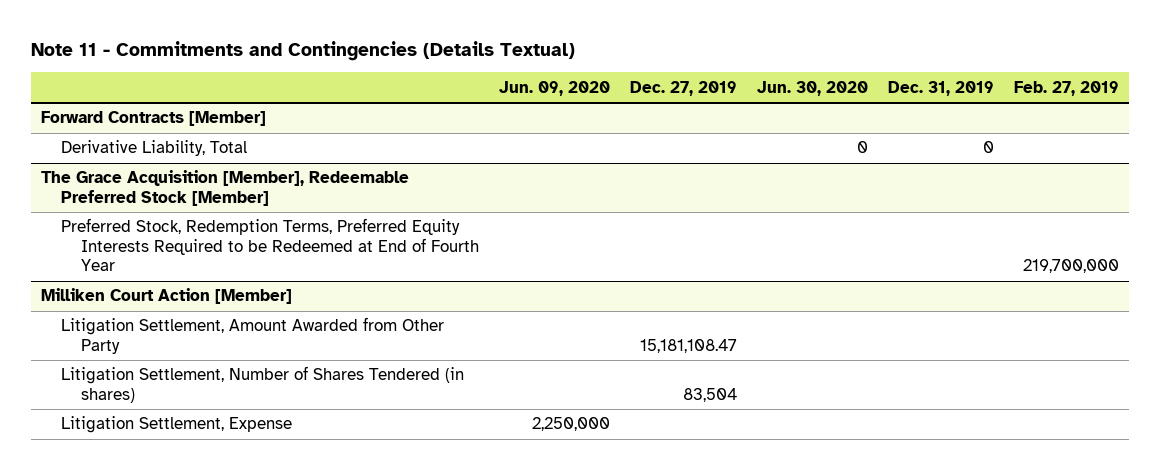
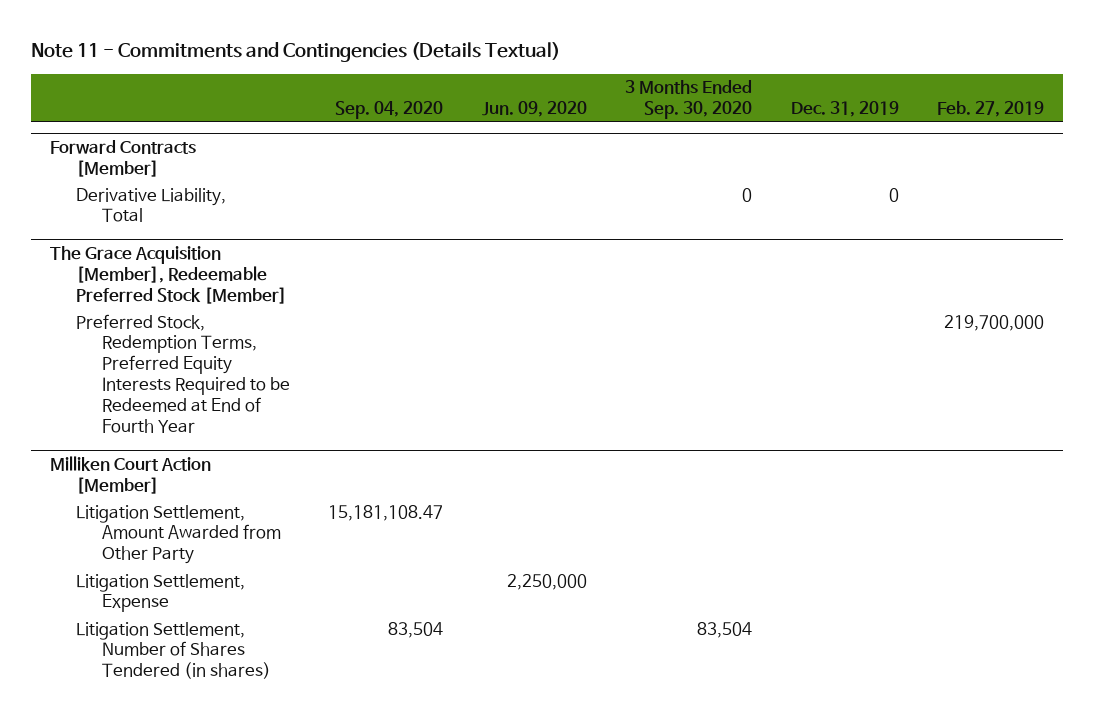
- | Jun. 09, 2020 | Dec. 27, 2019 | Jun. 30, 2020 | Dec. 31, 2019 | Feb. 27, 2019
+ | Sep. 04, 2020 | Jun. 09, 2020 | 3 Months Ended Sep. 30, 2020 | Dec. 31, 2019 | Feb. 27, 2019
@ Milliken Court Action [Member]
moved down: Litigation Settlement, Number of Shares Tendered (in shares) | 83,504 | | 83,504 | |

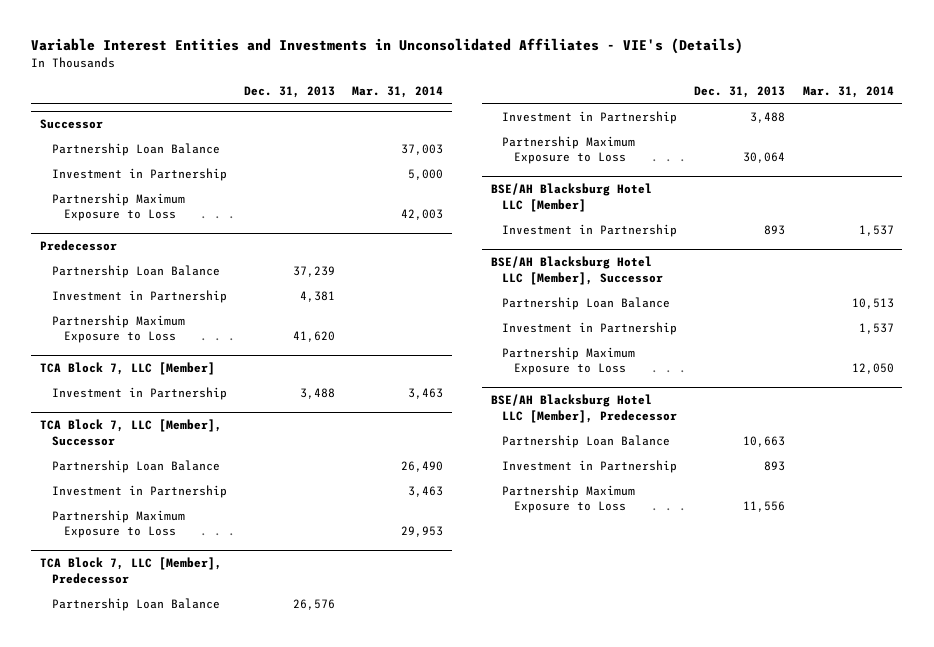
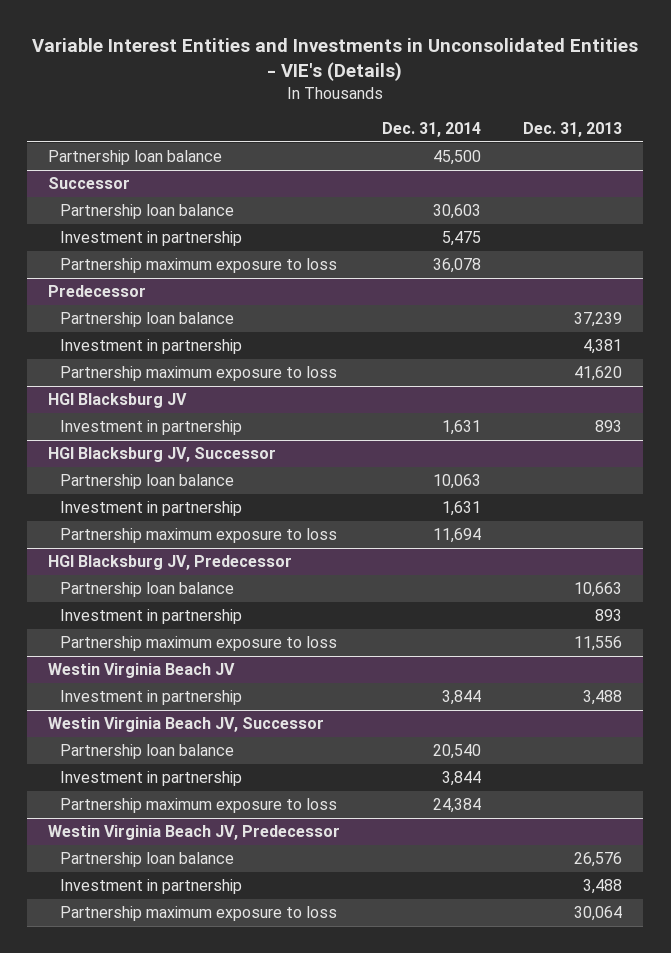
- Variable Interest Entities and Investments in Unconsolidated Affiliates - VIE's (Details)
+ Variable Interest Entities and Investments in Unconsolidated Entities - VIE's (Details)
- | Dec. 31, 2013 | Mar. 31, 2014
+ | Dec. 31, 2014 | Dec. 31, 2013
+ Partnership loan balance | 45,500 |
@ Successor
- Partnership Loan Balance | | 37,003
- Investment in Partnership | | 5,000
- Partnership Maximum Exposure to Loss | | 42,003
+ Partnership loan balance | 30,603 |
+ Investment in partnership | 5,475 |
+ Partnership maximum exposure to loss | 36,078 |
@ Predecessor
- Partnership Loan Balance | 37,239 |
- Investment in Partnership | 4,381 |
- Partnership Maximum Exposure to Loss | 41,620 |
- TCA Block 7, LLC [Member]
- Investment in Partnership | 3,488 | 3,463
- TCA Block 7, LLC [Member], Successor
- Partnership Loan Balance | | 26,490
- Investment in Partnership | | 3,463
- Partnership Maximum Exposure to Loss | | 29,953
- TCA Block 7, LLC [Member], Predecessor
- Partnership Loan Balance | 26,576 |
- Investment in Partnership | 3,488 |
- Partnership Maximum Exposure to Loss | 30,064 |
- BSE/AH Blacksburg Hotel LLC [Member]
- Investment in Partnership | 893 | 1,537
- BSE/AH Blacksburg Hotel LLC [Member], Successor
- Partnership Loan Balance | | 10,513
- Investment in Partnership | | 1,537
- Partnership Maximum Exposure to Loss | | 12,050
- BSE/AH Blacksburg Hotel LLC [Member], Predecessor
- Partnership Loan Balance | 10,663 |
- Investment in Partnership | 893 |
- Partnership Maximum Exposure to Loss | 11,556 |
@ Predecessor
+ Partnership loan balance | | 37,239
+ Investment in partnership | | 4,381
+ Partnership maximum exposure to loss | | 41,620
+ HGI Blacksburg JV
+ Investment in partnership | 1,631 | 893
+ HGI Blacksburg JV, Successor
+ Partnership loan balance | 10,063 |
+ Investment in partnership | 1,631 |
+ Partnership maximum exposure to loss | 11,694 |
+ HGI Blacksburg JV, Predecessor
+ Partnership loan balance | | 10,663
+ Investment in partnership | | 893
+ Partnership maximum exposure to loss | | 11,556
+ Westin Virginia Beach JV
+ Investment in partnership | 3,844 | 3,488
+ Westin Virginia Beach JV, Successor
+ Partnership loan balance | 20,540 |
+ Investment in partnership | 3,844 |
+ Partnership maximum exposure to loss | 24,384 |
+ Westin Virginia Beach JV, Predecessor
+ Partnership loan balance | | 26,576
+ Investment in partnership | | 3,488
+ Partnership maximum exposure to loss | | 30,064

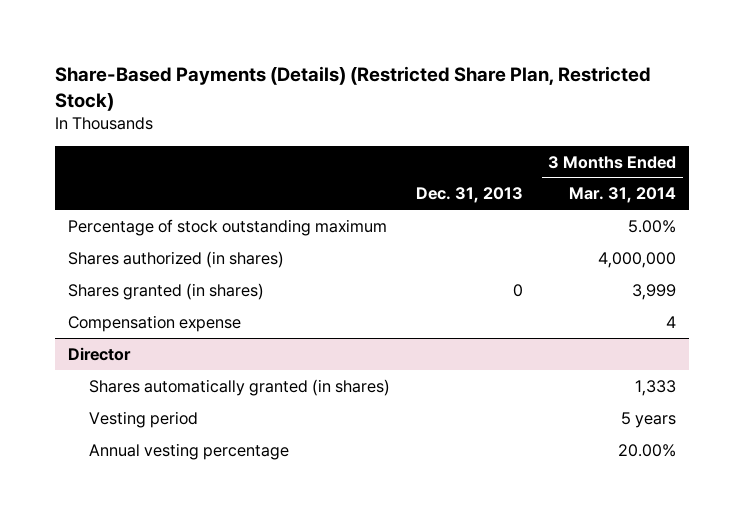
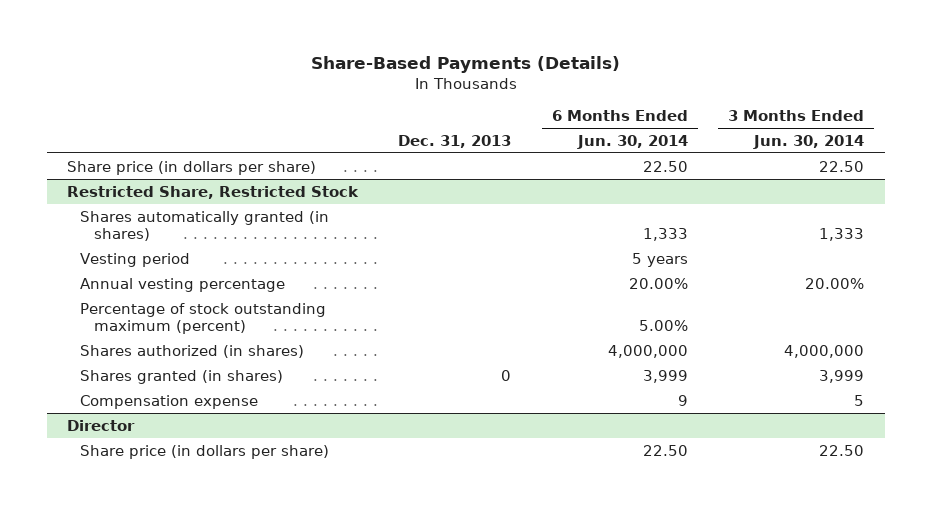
- Share-Based Payments (Details) (Restricted Share Plan, Restricted Stock)
+ Share-Based Payments (Details)
- | Dec. 31, 2013 | 3 Months Ended Mar. 31, 2014
+ | Dec. 31, 2013 | 6 Months Ended Jun. 30, 2014 | 3 Months Ended Jun. 30, 2014
- Percentage of stock outstanding maximum | | 5.00%
- Shares authorized (in shares) | | 4,000,000
- Shares granted (in shares) | 0 | 3,999
- Compensation expense | | 4
+ Share price (in dollars per share) | | 22.50 | 22.50
+ Restricted Share, Restricted Stock
+ Shares automatically granted (in shares) | | 1,333 | 1,333
+ Vesting period | | 5 years |
+ Annual vesting percentage | | 20.00% | 20.00%
+ Percentage of stock outstanding maximum (percent) | | 5.00% |
+ Shares authorized (in shares) | | 4,000,000 | 4,000,000
+ Shares granted (in shares) | 0 | 3,999 | 3,999
+ Compensation expense | | 9 | 5
@ Director
- Shares automatically granted (in shares) | | 1,333
- Vesting period | | 5 years
- Annual vesting percentage | | 20.00%
+ Share price (in dollars per share) | | 22.50 | 22.50

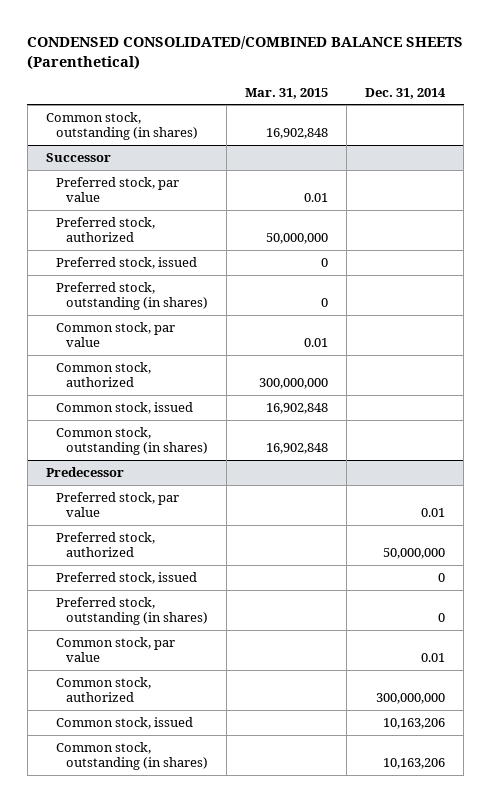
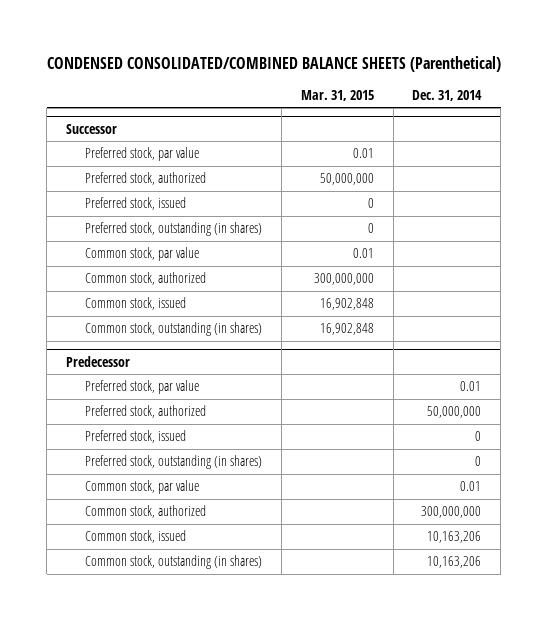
- Common stock, outstanding (in shares) | 16,902,848 |

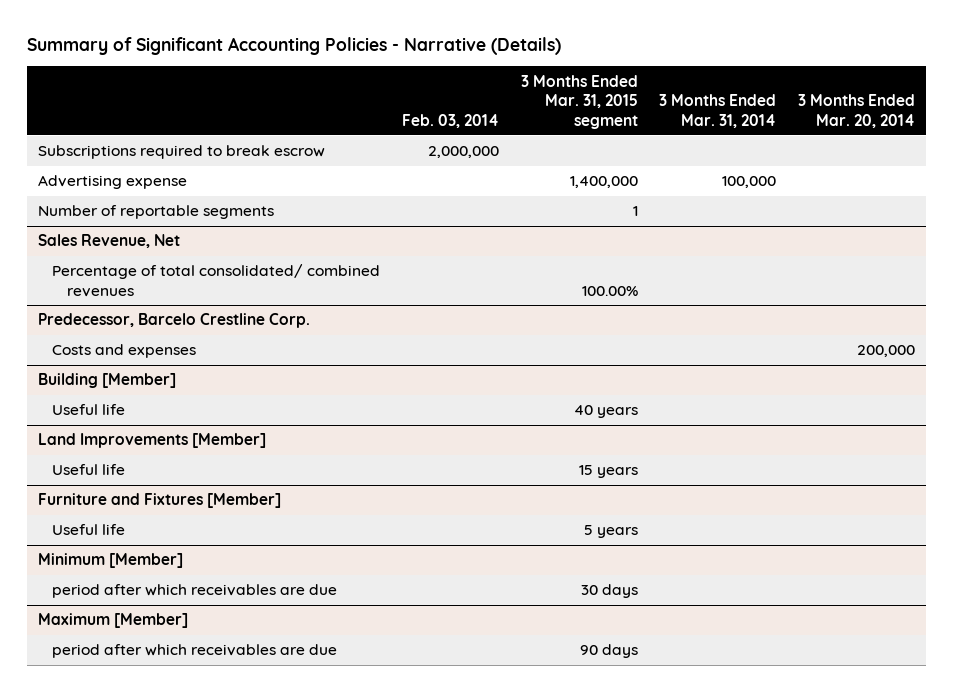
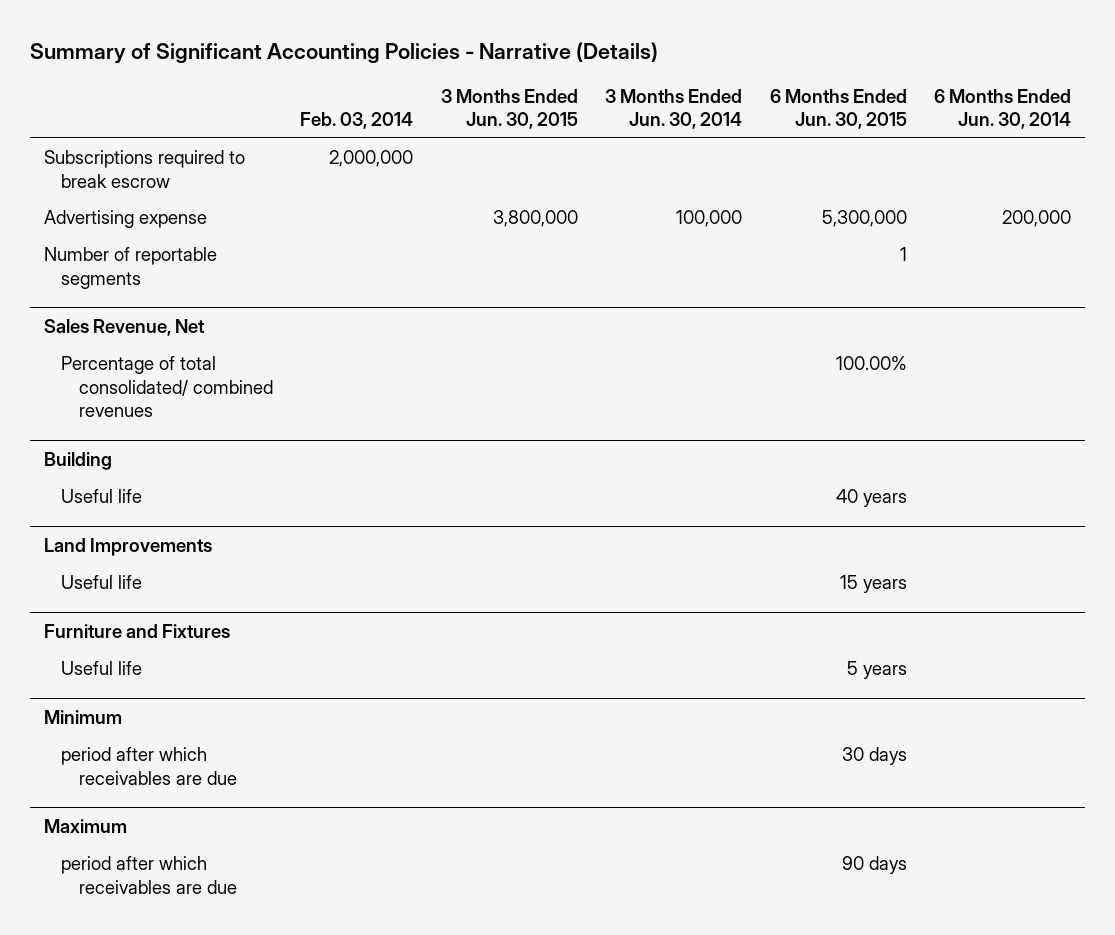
- | Feb. 03, 2014 | 3 Months Ended Mar. 31, 2015 segment | 3 Months Ended Mar. 31, 2014 | 3 Months Ended Mar. 20, 2014
+ | Feb. 03, 2014 | 3 Months Ended Jun. 30, 2015 | 3 Months Ended Jun. 30, 2014 | 6 Months Ended Jun. 30, 2015 | 6 Months Ended Jun. 30, 2014
- Predecessor, Barcelo Crestline Corp.
- Costs and expenses | | | | 200,000
- Building [Member]
+ Building
- Land Improvements [Member]
+ Land Improvements
- Furniture and Fixtures [Member]
+ Furniture and Fixtures
- Minimum [Member]
+ Minimum
- Maximum [Member]
+ Maximum

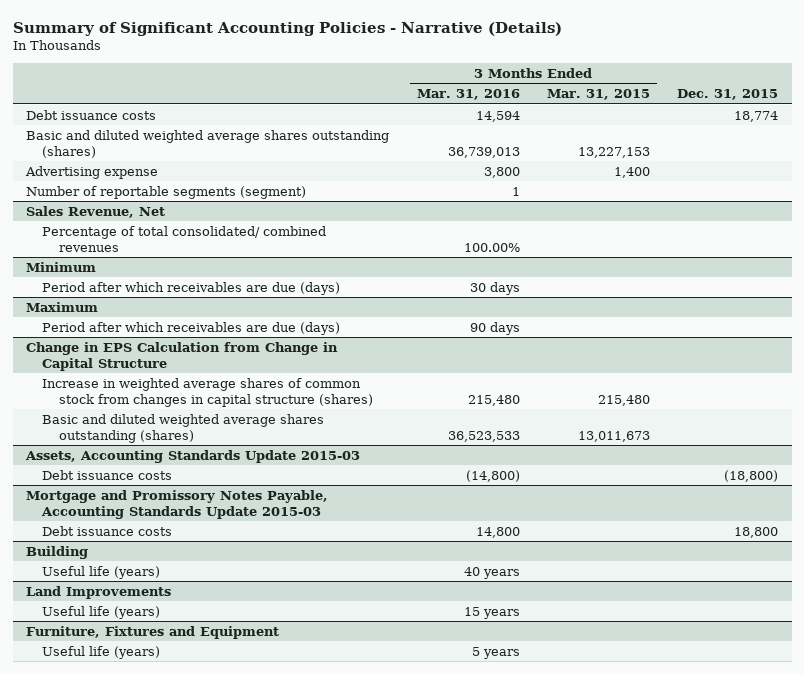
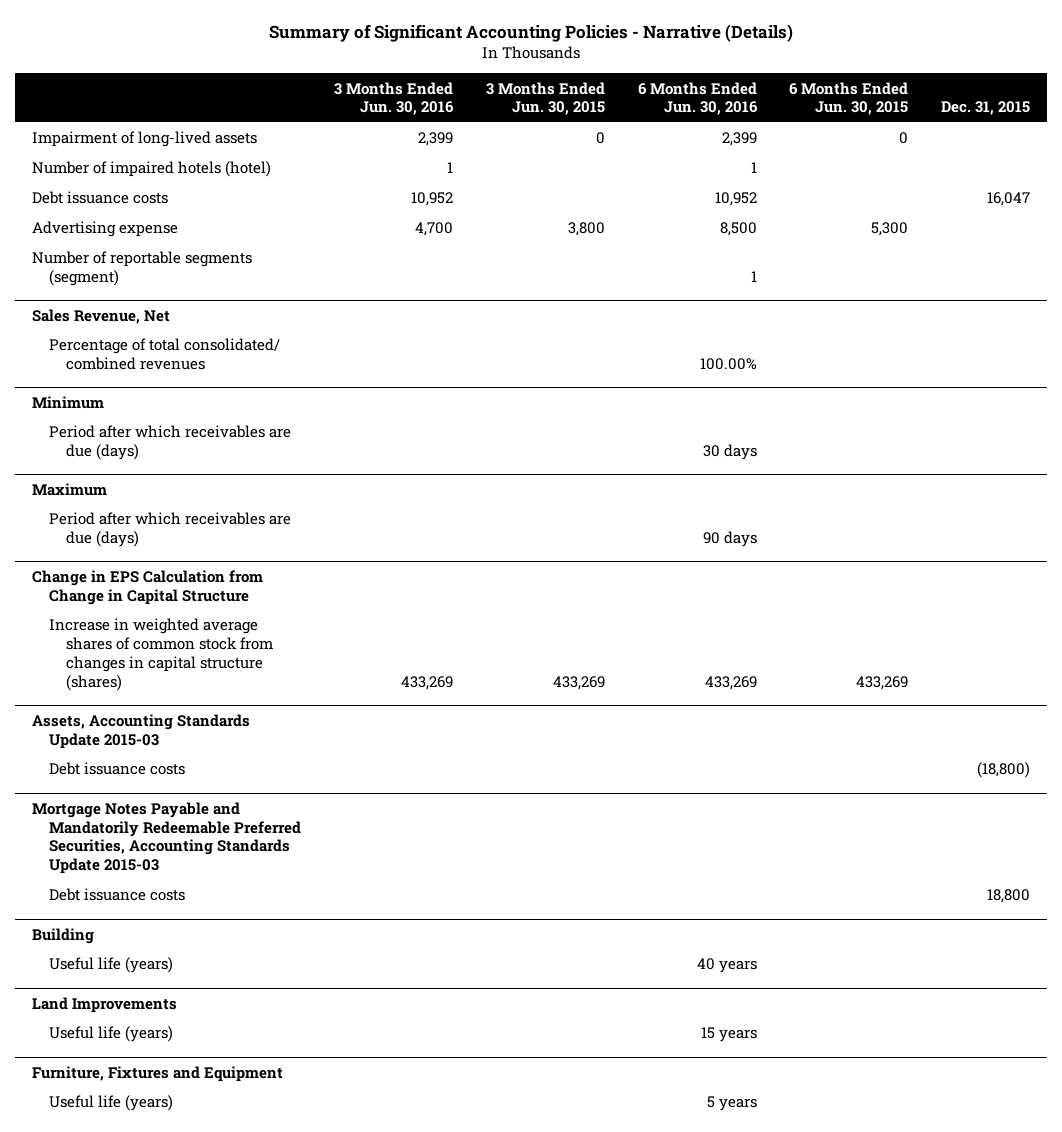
- | 3 Months Ended Mar. 31, 2016 | 3 Months Ended Mar. 31, 2015 | Dec. 31, 2015
+ | 3 Months Ended Jun. 30, 2016 | 3 Months Ended Jun. 30, 2015 | 6 Months Ended Jun. 30, 2016 | 6 Months Ended Jun. 30, 2015 | Dec. 31, 2015
- Debt issuance costs | 14,594 | | 18,774
- Basic and diluted weighted average shares outstanding (shares) | 36,739,013 | 13,227,153 |
+ Impairment of long-lived assets | 2,399 | 0 | 2,399 | 0 |
+ Number of impaired hotels (hotel) | 1 | | 1 | |
+ Debt issuance costs | 10,952 | | 10,952 | | 16,047
@ Change in EPS Calculation from Change in Capital Structure
- Basic and diluted weighted average shares outstanding (shares) | 36,523,533 | 13,011,673 |
- Mortgage and Promissory Notes Payable, Accounting Standards Update 2015-03
+ Mortgage Notes Payable and Mandatorily Redeemable Preferred Securities, Accounting Standards Update 2015-03

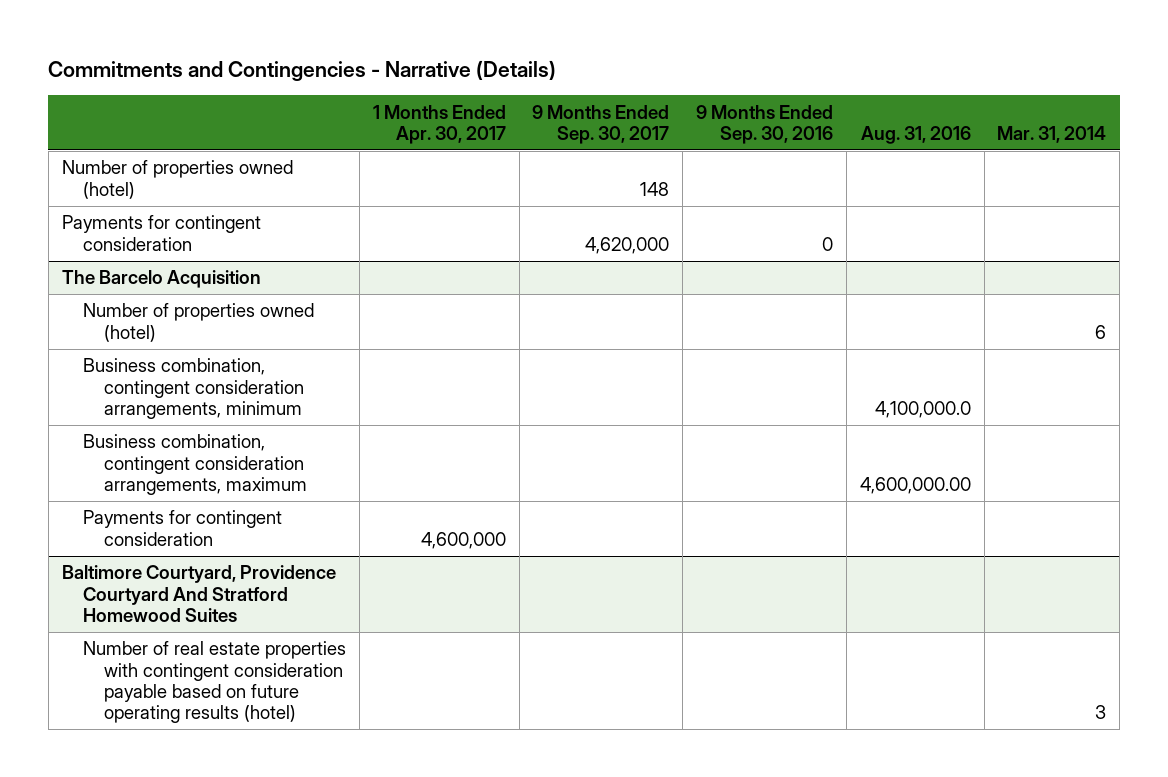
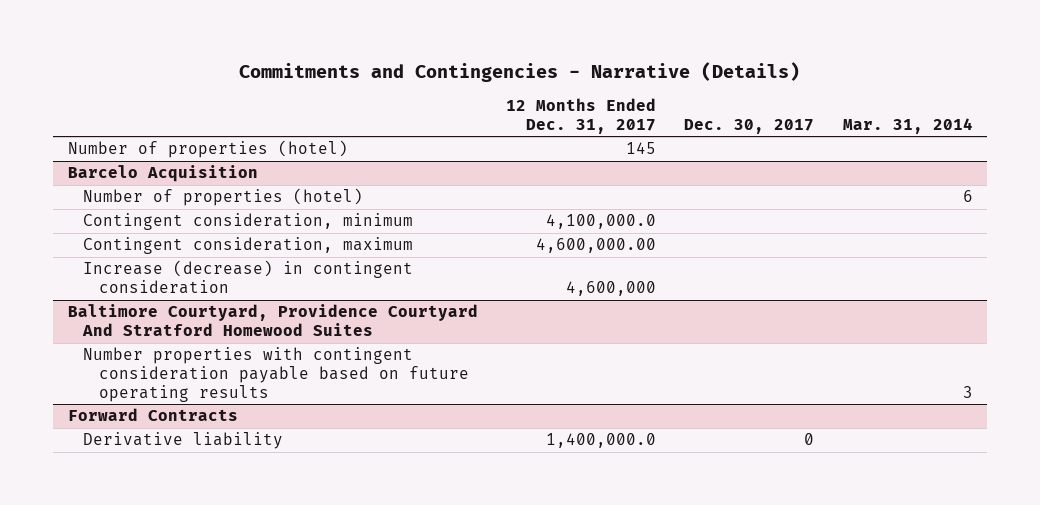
- | 1 Months Ended Apr. 30, 2017 | 9 Months Ended Sep. 30, 2017 | 9 Months Ended Sep. 30, 2016 | Aug. 31, 2016 | Mar. 31, 2014
+ | 12 Months Ended Dec. 31, 2017 | Dec. 30, 2017 | Mar. 31, 2014
- Number of properties owned (hotel) | | 148 | | |
- Payments for contingent consideration | | 4,620,000 | 0 | |
- The Barcelo Acquisition
- Number of properties owned (hotel) | | | | | 6
- Business combination, contingent consideration arrangements, minimum | | | | 4,100,000.0 |
- Business combination, contingent consideration arrangements, maximum | | | | 4,600,000.00 |
- Payments for contingent consideration | 4,600,000 | | | |
+ Number of properties (hotel) | 145 | |
+ Barcelo Acquisition
+ Number of properties (hotel) | | | 6
+ Contingent consideration, minimum | 4,100,000.0 | |
+ Contingent consideration, maximum | 4,600,000.00 | |
+ Increase (decrease) in contingent consideration | 4,600,000 | |
@ Baltimore Courtyard, Providence Courtyard And Stratford Homewood Suites
- Number of real estate properties with contingent consideration payable based on future operating results (hotel) | | | | | 3
+ Number properties with contingent consideration payable based on future operating results | | | 3
+ Forward Contracts
+ Derivative liability | 1,400,000.0 | 0 |

